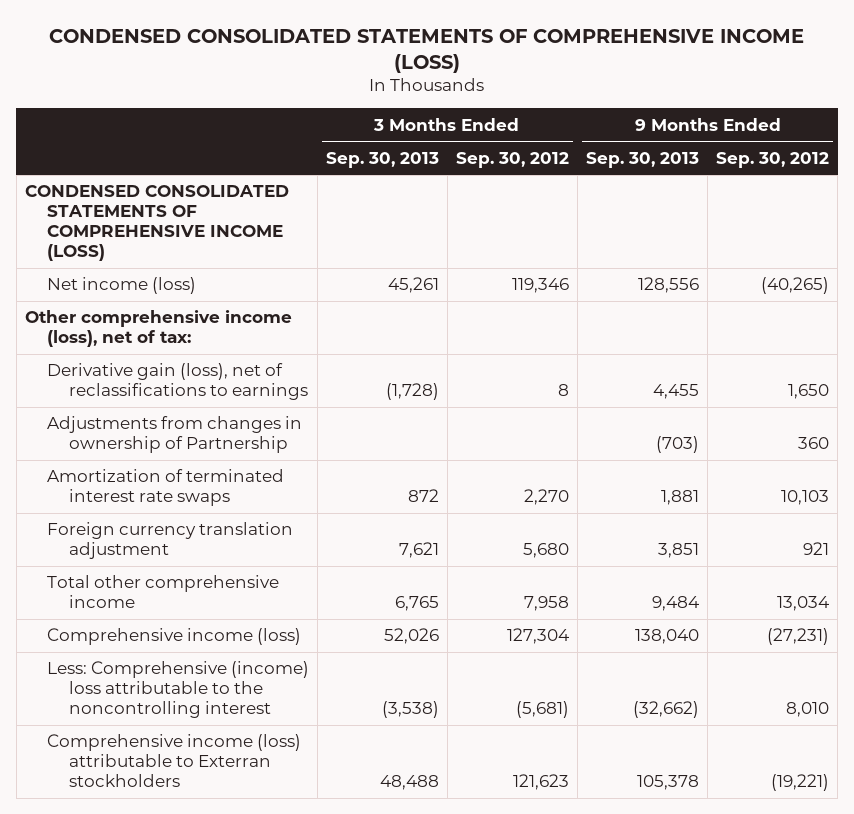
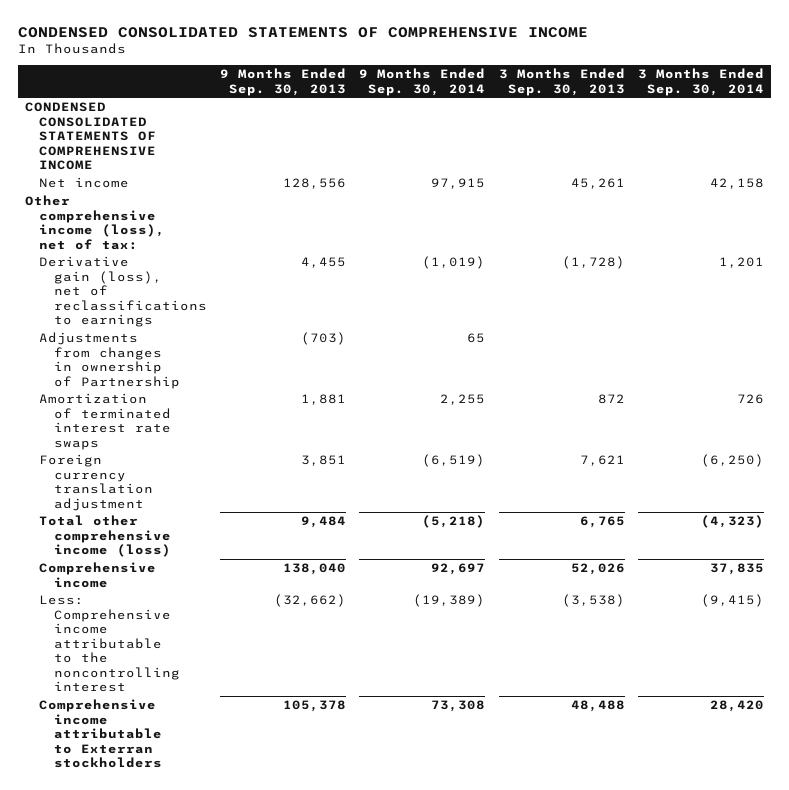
- CONDENSED CONSOLIDATED STATEMENTS OF COMPREHENSIVE INCOME (LOSS)
+ CONDENSED CONSOLIDATED STATEMENTS OF COMPREHENSIVE INCOME
- | 3 Months Ended Sep. 30, 2013 | 3 Months Ended Sep. 30, 2012 | 9 Months Ended Sep. 30, 2013 | 9 Months Ended Sep. 30, 2012
+ | 9 Months Ended Sep. 30, 2013 | 9 Months Ended Sep. 30, 2014 | 3 Months Ended Sep. 30, 2013 | 3 Months Ended Sep. 30, 2014
- CONDENSED CONSOLIDATED STATEMENTS OF COMPREHENSIVE INCOME (LOSS)
- Net income (loss) | 45,261 | 119,346 | 128,556 | (40,265)
+ CONDENSED CONSOLIDATED STATEMENTS OF COMPREHENSIVE INCOME
+ Net income | 128,556 | 97,915 | 45,261 | 42,158
- Total other comprehensive income | 6,765 | 7,958 | 9,484 | 13,034
- Comprehensive income (loss) | 52,026 | 127,304 | 138,040 | (27,231)
- Less: Comprehensive (income) loss attributable to the noncontrolling interest | (3,538) | (5,681) | (32,662) | 8,010
- Comprehensive income (loss) attributable to Exterran stockholders | 48,488 | 121,623 | 105,378 | (19,221)
+ Total other comprehensive income (loss) | 9,484 | (5,218) | 6,765 | (4,323)
+ Comprehensive income | 138,040 | 92,697 | 52,026 | 37,835
+ Less: Comprehensive income attributable to the noncontrolling interest | (32,662) | (19,389) | (3,538) | (9,415)
+ Comprehensive income attributable to Exterran stockholders | 105,378 | 73,308 | 48,488 | 28,420

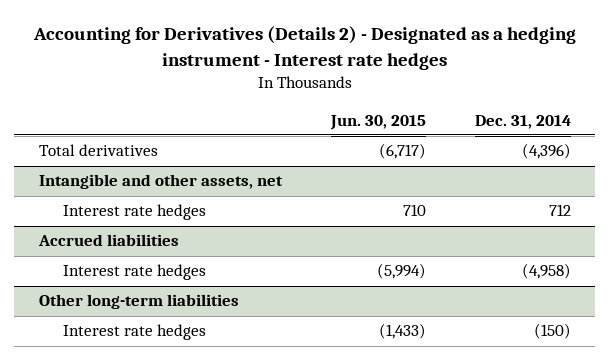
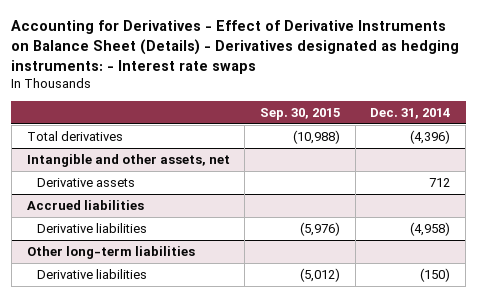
- Accounting for Derivatives (Details 2) - Designated as a hedging instrument - Interest rate hedges
+ Accounting for Derivatives - Effect of Derivative Instruments on Balance Sheet (Details) - Derivatives designated as hedging instruments: - Interest rate swaps
- | Jun. 30, 2015 | Dec. 31, 2014
+ | Sep. 30, 2015 | Dec. 31, 2014
@ Intangible and other assets, net
- Interest rate hedges | 710 | 712
+ Derivative assets | | 712
@ Accrued liabilities
- Interest rate hedges | (5,994) | (4,958)
+ Derivative liabilities | (5,976) | (4,958)
@ Other long-term liabilities
- Interest rate hedges | (1,433) | (150)
+ Derivative liabilities | (5,012) | (150)

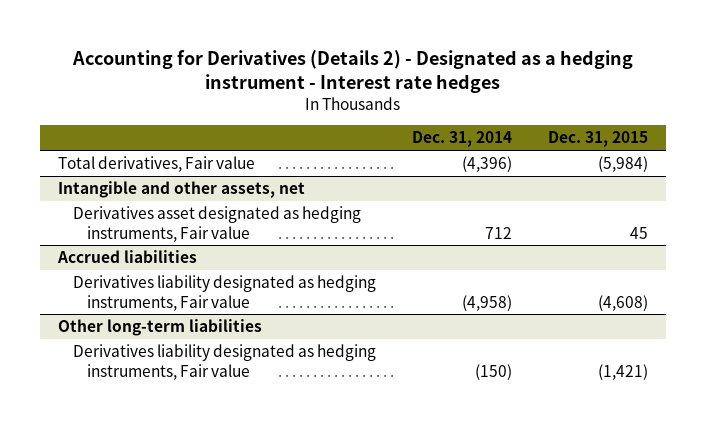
- Accounting for Derivatives - Effect of Derivative Instruments on Balance Sheet (Details) - Derivatives designated as hedging instruments: - Interest rate swaps
+ Accounting for Derivatives (Details 2) - Designated as a hedging instrument - Interest rate hedges
- | Sep. 30, 2015 | Dec. 31, 2014
+ | Dec. 31, 2014 | Dec. 31, 2015
- Total derivatives | (10,988) | (4,396)
+ Total derivatives, Fair value | (4,396) | (5,984)
@ Intangible and other assets, net
- Derivative assets | | 712
+ Derivatives asset designated as hedging instruments, Fair value | 712 | 45
@ Accrued liabilities
- Derivative liabilities | (5,976) | (4,958)
+ Derivatives liability designated as hedging instruments, Fair value | (4,958) | (4,608)
@ Other long-term liabilities
- Derivative liabilities | (5,012) | (150)
+ Derivatives liability designated as hedging instruments, Fair value | (150) | (1,421)

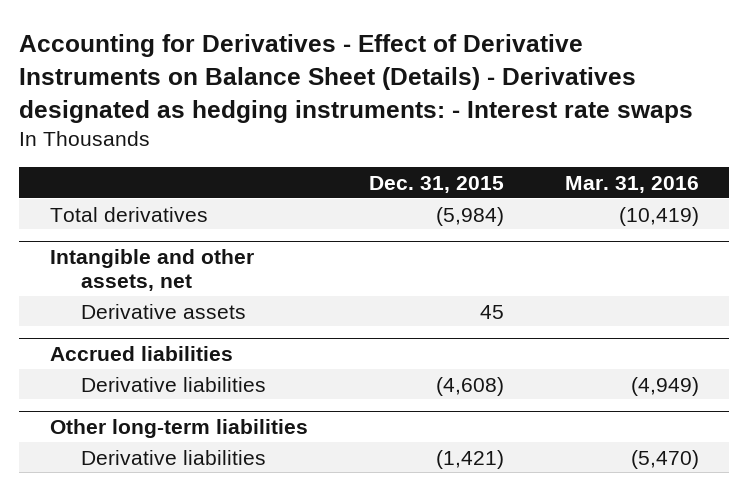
- Accounting for Derivatives (Details 2) - Designated as a hedging instrument - Interest rate hedges
+ Accounting for Derivatives - Effect of Derivative Instruments on Balance Sheet (Details) - Derivatives designated as hedging instruments: - Interest rate swaps
- | Dec. 31, 2014 | Dec. 31, 2015
+ | Dec. 31, 2015 | Mar. 31, 2016
- Total derivatives, Fair value | (4,396) | (5,984)
+ Total derivatives | (5,984) | (10,419)
@ Intangible and other assets, net
- Derivatives asset designated as hedging instruments, Fair value | 712 | 45
+ Derivative assets | 45 |
@ Accrued liabilities
- Derivatives liability designated as hedging instruments, Fair value | (4,958) | (4,608)
+ Derivative liabilities | (4,608) | (4,949)
@ Other long-term liabilities
- Derivatives liability designated as hedging instruments, Fair value | (150) | (1,421)
+ Derivative liabilities | (1,421) | (5,470)

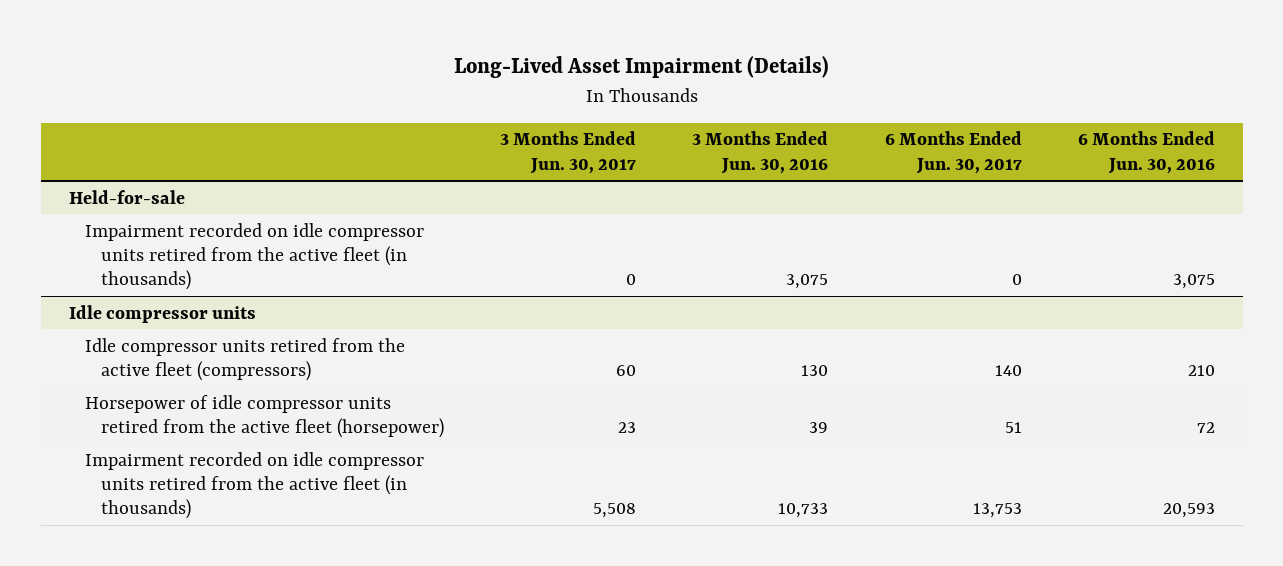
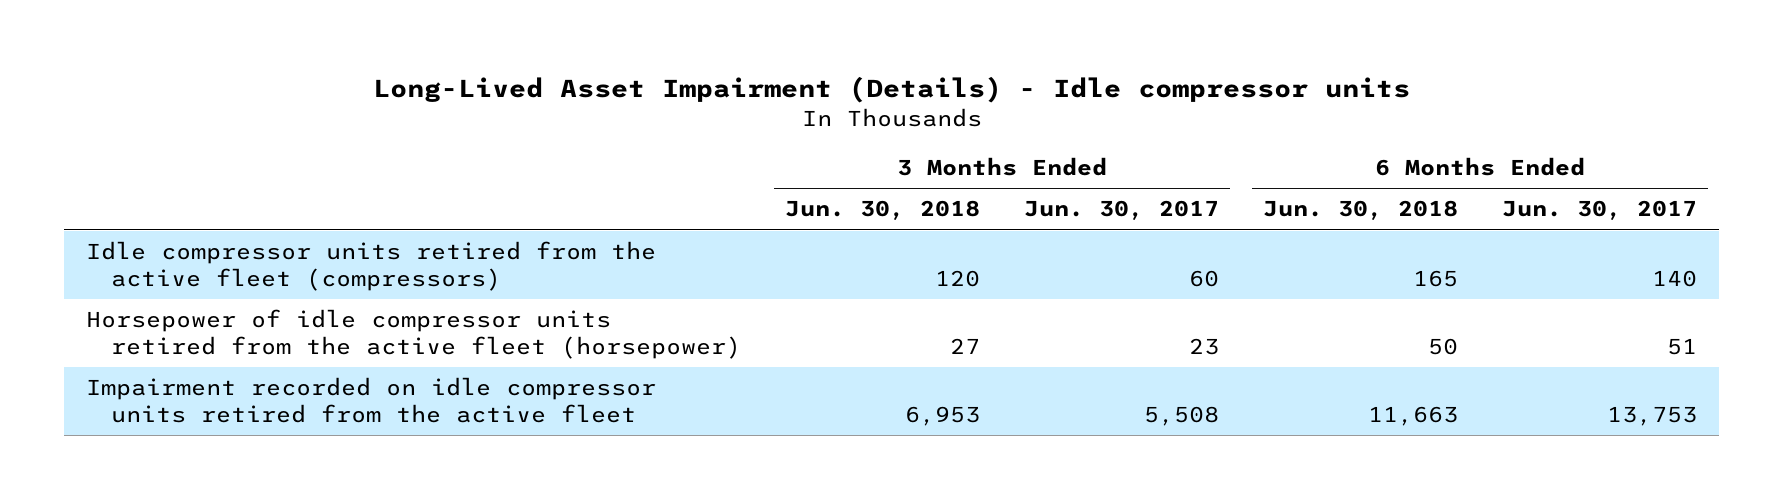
- Long-Lived Asset Impairment (Details)
+ Long-Lived Asset Impairment (Details) - Idle compressor units
- | 3 Months Ended Jun. 30, 2017 | 3 Months Ended Jun. 30, 2016 | 6 Months Ended Jun. 30, 2017 | 6 Months Ended Jun. 30, 2016
+ | 3 Months Ended Jun. 30, 2018 | 3 Months Ended Jun. 30, 2017 | 6 Months Ended Jun. 30, 2018 | 6 Months Ended Jun. 30, 2017
- Held-for-sale
- Impairment recorded on idle compressor units retired from the active fleet (in thousands) | 0 | 3,075 | 0 | 3,075
- Idle compressor units
- Impairment recorded on idle compressor units retired from the active fleet (in thousands) | 5,508 | 10,733 | 13,753 | 20,593
+ Impairment recorded on idle compressor units retired from the active fleet | 6,953 | 5,508 | 11,663 | 13,753

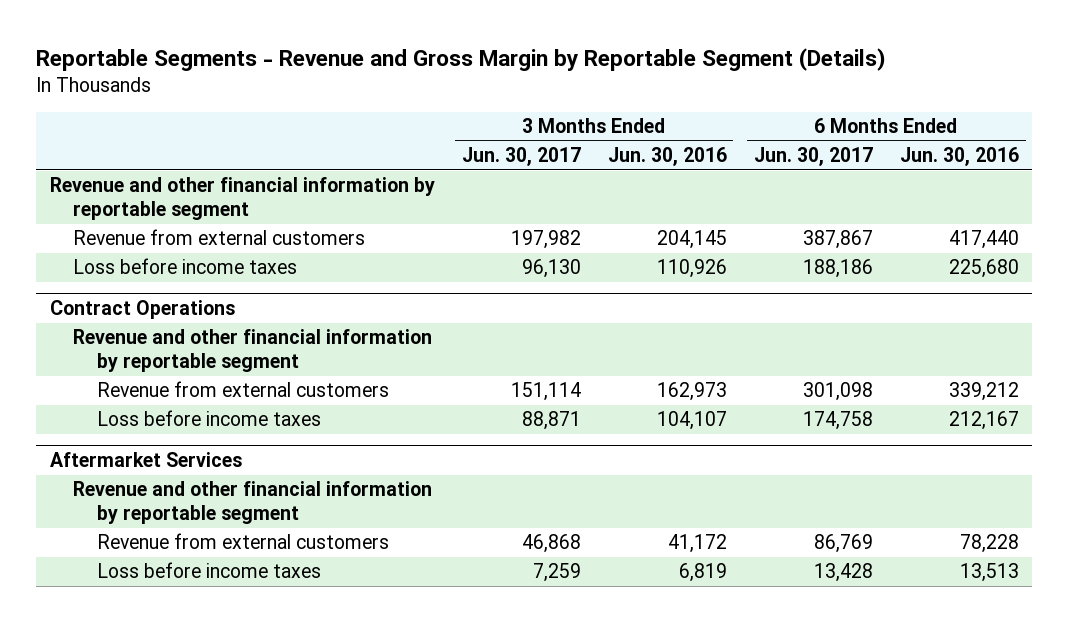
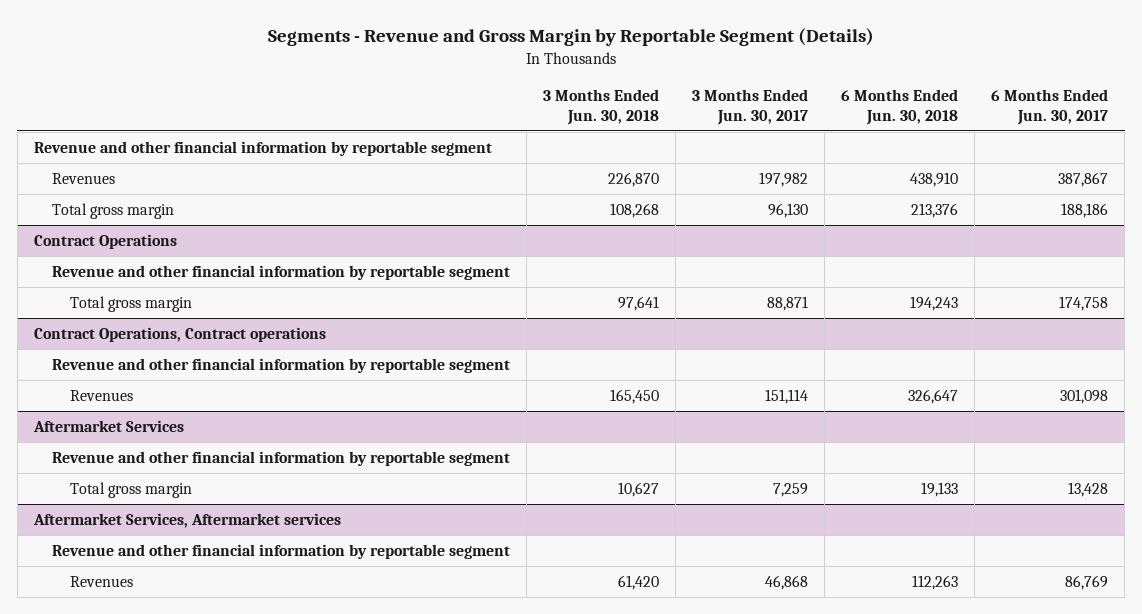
- Reportable Segments - Revenue and Gross Margin by Reportable Segment (Details)
+ Segments - Revenue and Gross Margin by Reportable Segment (Details)
- | 3 Months Ended Jun. 30, 2017 | 3 Months Ended Jun. 30, 2016 | 6 Months Ended Jun. 30, 2017 | 6 Months Ended Jun. 30, 2016
+ | 3 Months Ended Jun. 30, 2018 | 3 Months Ended Jun. 30, 2017 | 6 Months Ended Jun. 30, 2018 | 6 Months Ended Jun. 30, 2017
- Revenue from external customers | 197,982 | 204,145 | 387,867 | 417,440
- Loss before income taxes | 96,130 | 110,926 | 188,186 | 225,680
+ Revenues | 226,870 | 197,982 | 438,910 | 387,867
+ Total gross margin | 108,268 | 96,130 | 213,376 | 188,186
@ Contract Operations
- Revenue from external customers | 151,114 | 162,973 | 301,098 | 339,212
- Loss before income taxes | 88,871 | 104,107 | 174,758 | 212,167
+ Total gross margin | 97,641 | 88,871 | 194,243 | 174,758
+ Contract Operations, Contract operations
+ Revenue and other financial information by reportable segment
+ Revenues | 165,450 | 151,114 | 326,647 | 301,098
@ Aftermarket Services
- Revenue from external customers | 46,868 | 41,172 | 86,769 | 78,228
- Loss before income taxes | 7,259 | 6,819 | 13,428 | 13,513
+ Total gross margin | 10,627 | 7,259 | 19,133 | 13,428
+ Aftermarket Services, Aftermarket services
+ Revenue and other financial information by reportable segment
+ Revenues | 61,420 | 46,868 | 112,263 | 86,769

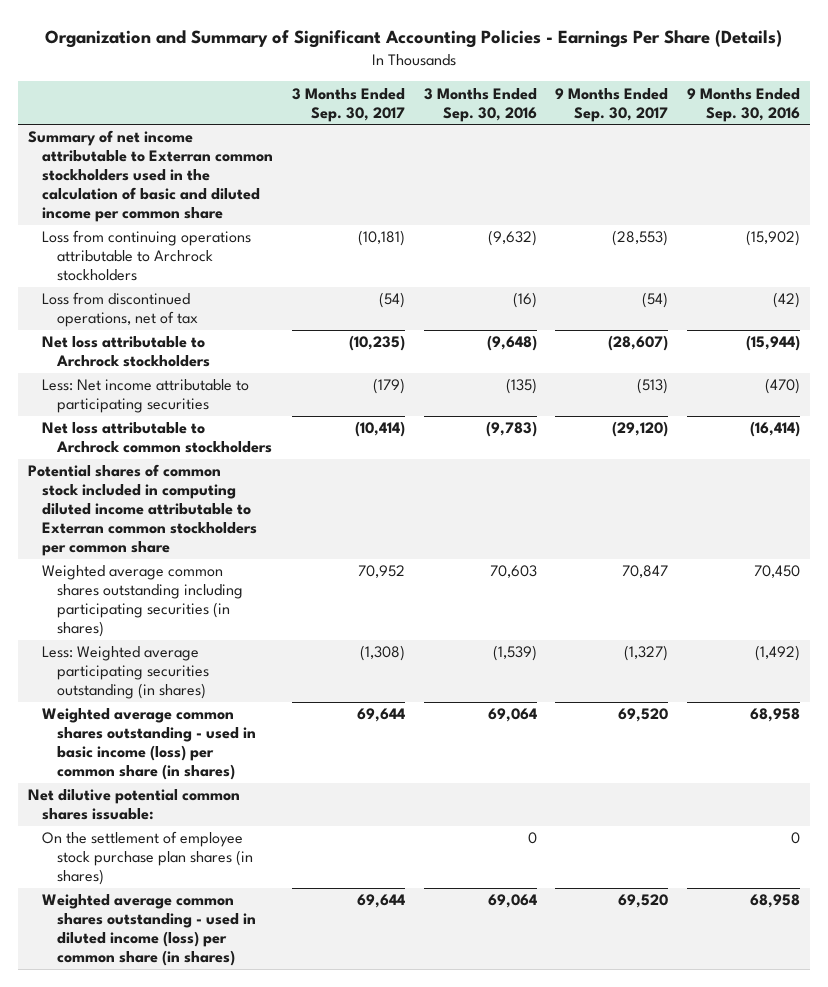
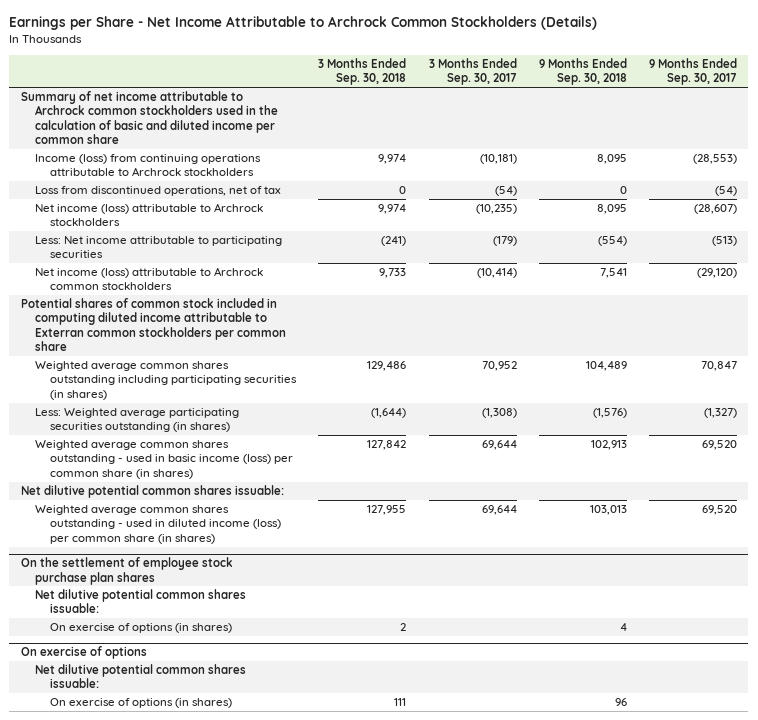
- Organization and Summary of Significant Accounting Policies - Earnings Per Share (Details)
+ Earnings per Share - Net Income Attributable to Archrock Common Stockholders (Details)
- | 3 Months Ended Sep. 30, 2017 | 3 Months Ended Sep. 30, 2016 | 9 Months Ended Sep. 30, 2017 | 9 Months Ended Sep. 30, 2016
+ | 3 Months Ended Sep. 30, 2018 | 3 Months Ended Sep. 30, 2017 | 9 Months Ended Sep. 30, 2018 | 9 Months Ended Sep. 30, 2017
- Summary of net income attributable to Exterran common stockholders used in the calculation of basic and diluted income per common share
- Loss from continuing operations attributable to Archrock stockholders | (10,181) | (9,632) | (28,553) | (15,902)
+ Summary of net income attributable to Archrock common stockholders used in the calculation of basic and diluted income per common share
+ Income (loss) from continuing operations attributable to Archrock stockholders | 9,974 | (10,181) | 8,095 | (28,553)
- Net loss attributable to Archrock stockholders | (10,235) | (9,648) | (28,607) | (15,944)
+ Net income (loss) attributable to Archrock stockholders | 9,974 | (10,235) | 8,095 | (28,607)
- Net loss attributable to Archrock common stockholders | (10,414) | (9,783) | (29,120) | (16,414)
+ Net income (loss) attributable to Archrock common stockholders | 9,733 | (10,414) | 7,541 | (29,120)
- On the settlement of employee stock purchase plan shares (in shares) | | 0 | | 0
+ On the settlement of employee stock purchase plan shares
+ Net dilutive potential common shares issuable:
+ On exercise of options (in shares) | 2 | | 4 |
+ On exercise of options
+ Net dilutive potential common shares issuable:
+ On exercise of options (in shares) | 111 | | 96 |

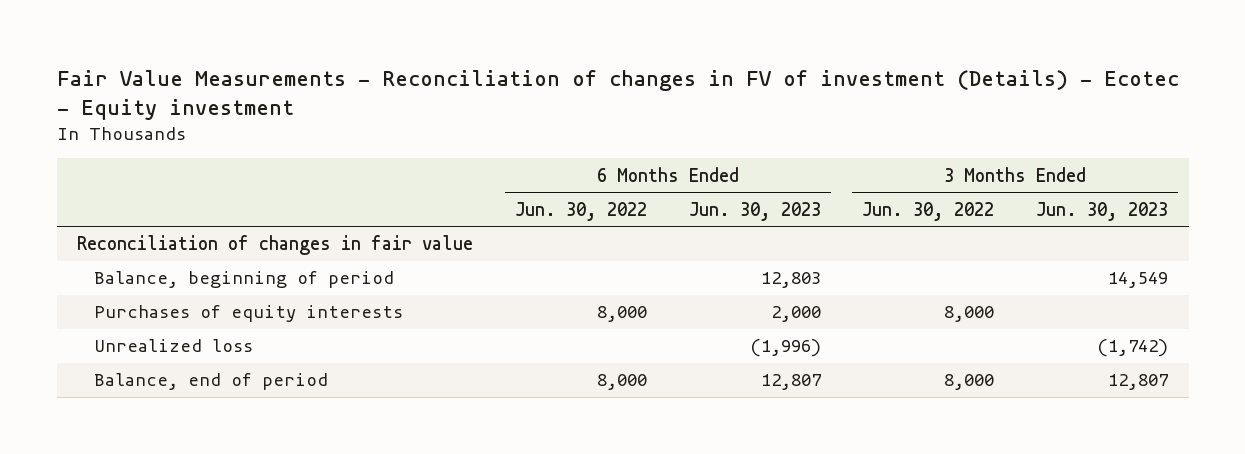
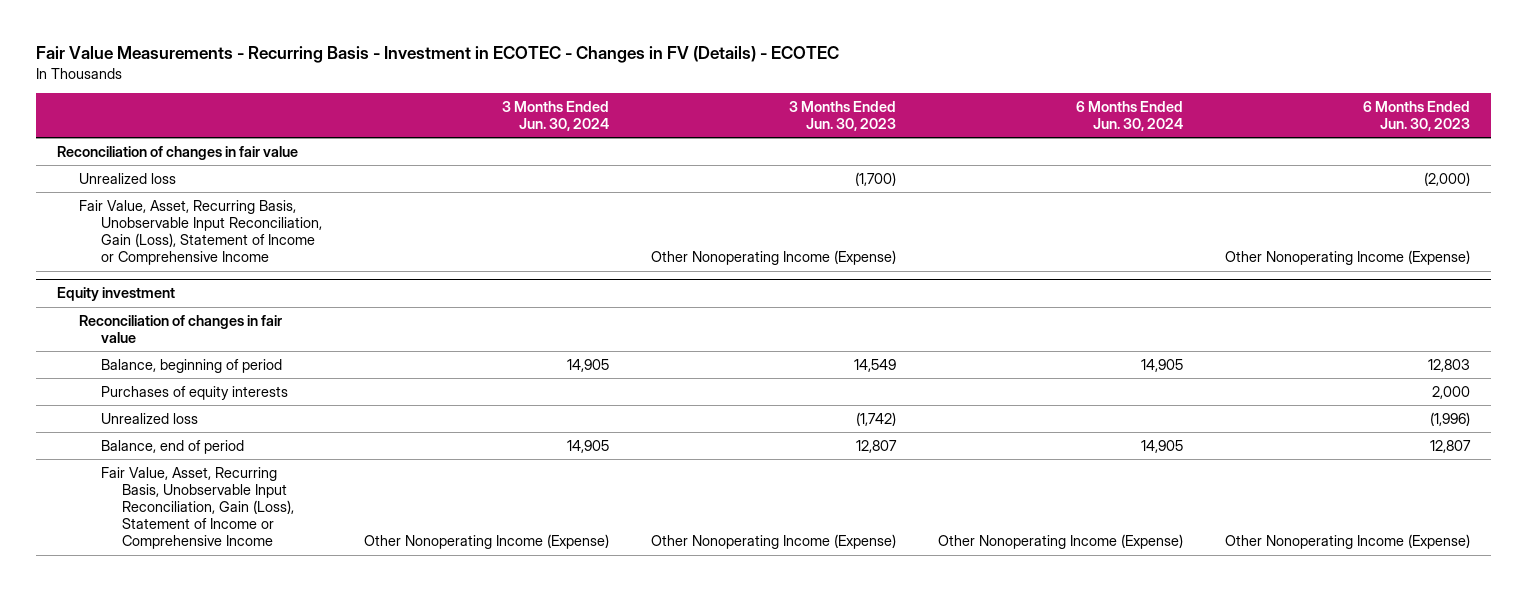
- Fair Value Measurements - Reconciliation of changes in FV of investment (Details) - Ecotec - Equity investment
+ Fair Value Measurements - Recurring Basis - Investment in ECOTEC - Changes in FV (Details) - ECOTEC
- | 6 Months Ended Jun. 30, 2022 | 6 Months Ended Jun. 30, 2023 | 3 Months Ended Jun. 30, 2022 | 3 Months Ended Jun. 30, 2023
+ | 3 Months Ended Jun. 30, 2024 | 3 Months Ended Jun. 30, 2023 | 6 Months Ended Jun. 30, 2024 | 6 Months Ended Jun. 30, 2023
+ Unrealized loss | | (1,700) | | (2,000)
+ Fair Value, Asset, Recurring Basis, Unobservable Input Reconciliation, Gain (Loss), Statement of Income or Comprehensive Income | | Other Nonoperating Income (Expense) | | Other Nonoperating Income (Expense)
+ Equity investment
+ Reconciliation of changes in fair value
+ Fair Value, Asset, Recurring Basis, Unobservable Input Reconciliation, Gain (Loss), Statement of Income or Comprehensive Income | Other Nonoperating Income (Expense) | Other Nonoperating Income (Expense) | Other Nonoperating Income (Expense) | Other Nonoperating Income (Expense)

